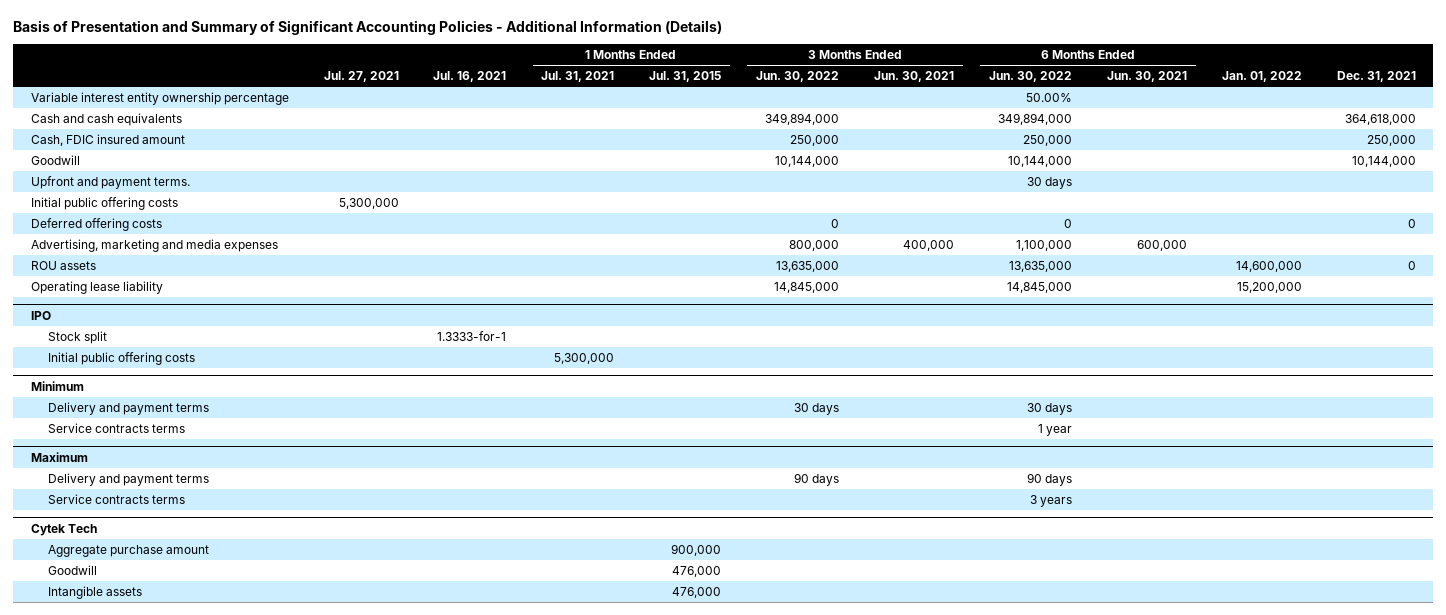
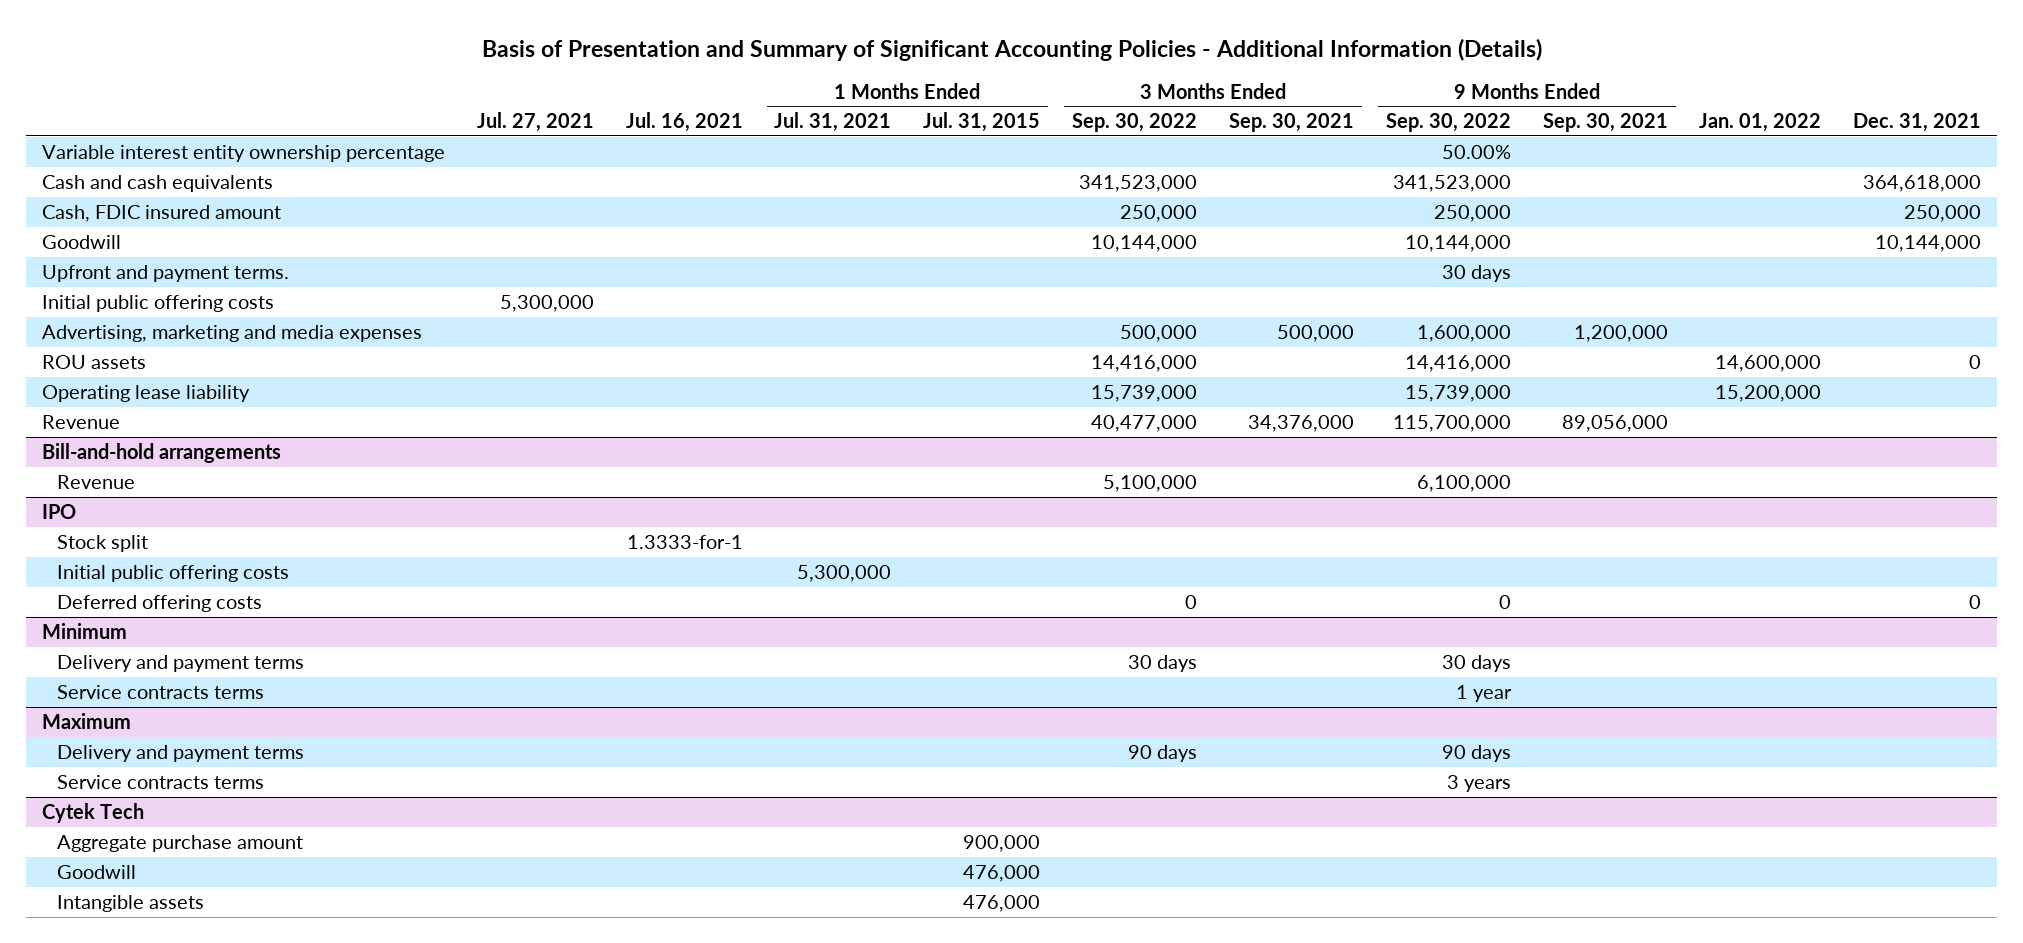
- | Jul. 27, 2021 | Jul. 16, 2021 | 1 Months Ended Jul. 31, 2021 | 1 Months Ended Jul. 31, 2015 | 3 Months Ended Jun. 30, 2022 | 3 Months Ended Jun. 30, 2021 | 6 Months Ended Jun. 30, 2022 | 6 Months Ended Jun. 30, 2021 | Jan. 01, 2022 | Dec. 31, 2021
+ | Jul. 27, 2021 | Jul. 16, 2021 | 1 Months Ended Jul. 31, 2021 | 1 Months Ended Jul. 31, 2015 | 3 Months Ended Sep. 30, 2022 | 3 Months Ended Sep. 30, 2021 | 9 Months Ended Sep. 30, 2022 | 9 Months Ended Sep. 30, 2021 | Jan. 01, 2022 | Dec. 31, 2021
- Deferred offering costs | | | | | 0 | | 0 | | | 0
+ Revenue | | | | | 40,477,000 | 34,376,000 | 115,700,000 | 89,056,000 | |
+ Bill-and-hold arrangements
+ Revenue | | | | | 5,100,000 | | 6,100,000 | | |
@ IPO
+ Deferred offering costs | | | | | 0 | | 0 | | | 0

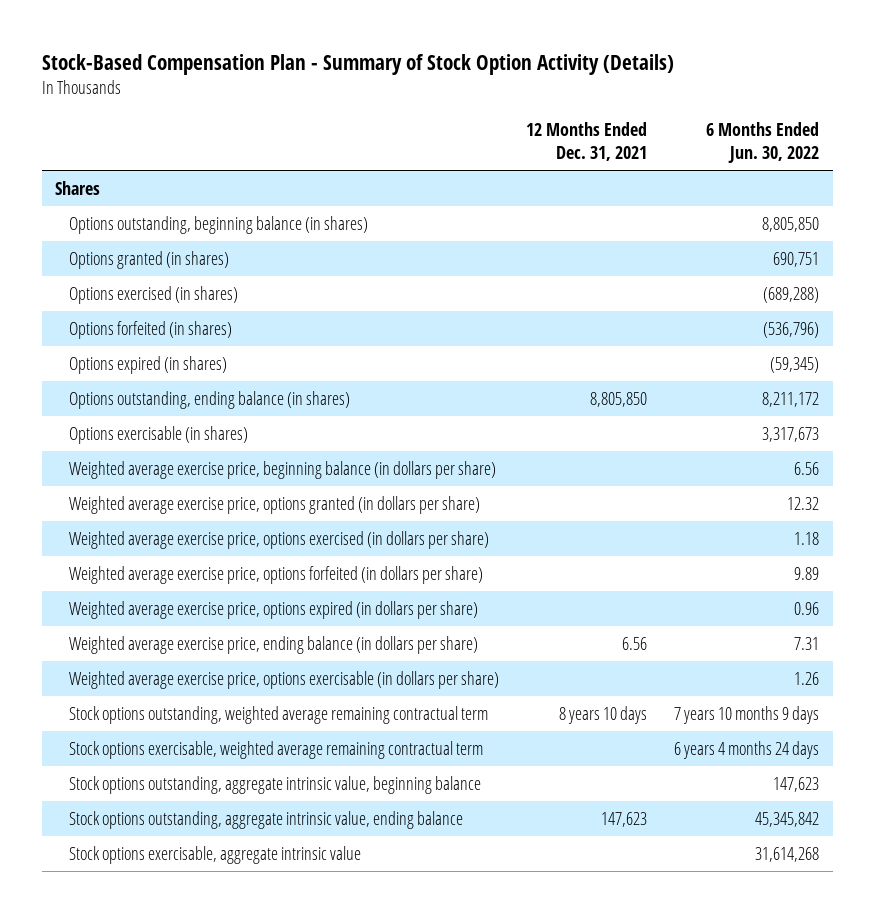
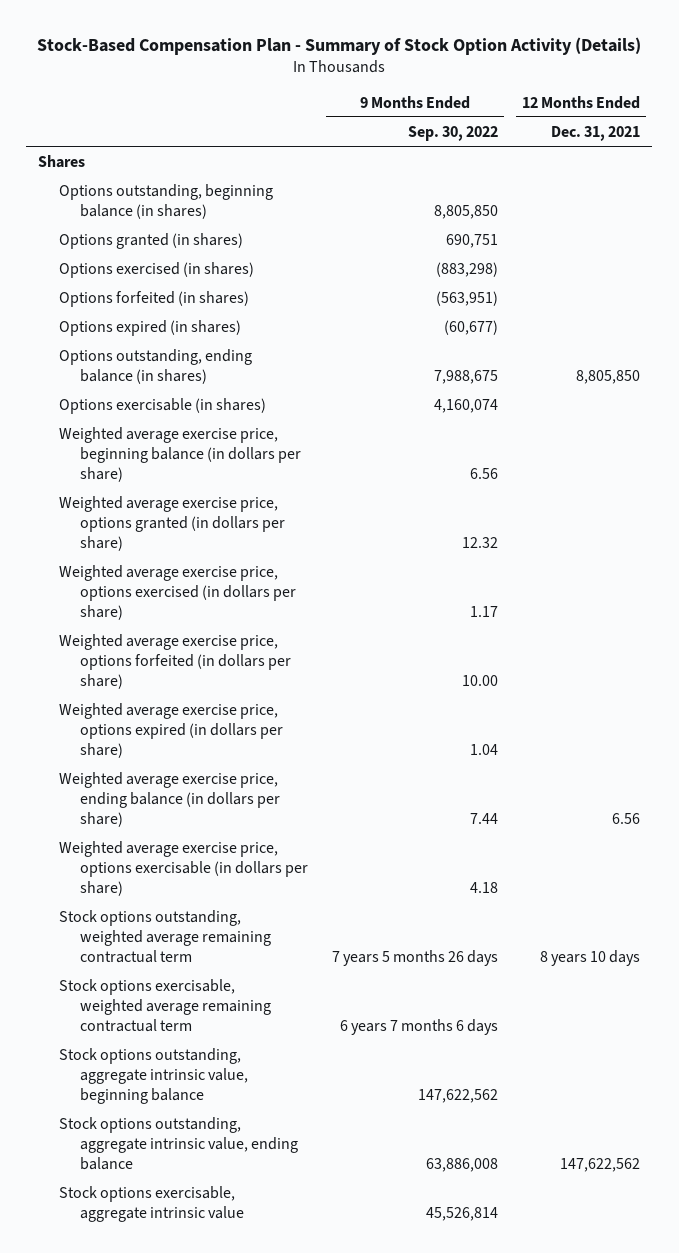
- | 12 Months Ended Dec. 31, 2021 | 6 Months Ended Jun. 30, 2022
+ | 9 Months Ended Sep. 30, 2022 | 12 Months Ended Dec. 31, 2021
- Stock options outstanding, aggregate intrinsic value, ending balance | 147,623 | 45,345,842
+ Stock options outstanding, aggregate intrinsic value, ending balance | 63,886,008 | 147,622,562

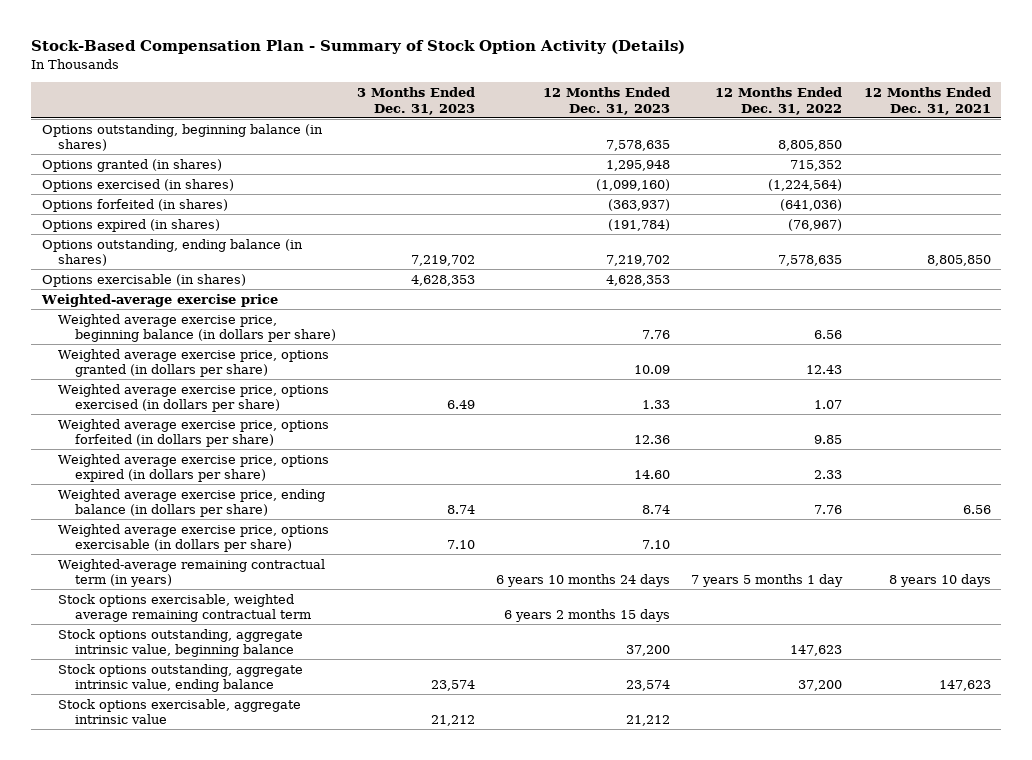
- | 9 Months Ended Sep. 30, 2022 | 12 Months Ended Dec. 31, 2021
+ | 3 Months Ended Dec. 31, 2023 | 12 Months Ended Dec. 31, 2023 | 12 Months Ended Dec. 31, 2022 | 12 Months Ended Dec. 31, 2021
- Shares
+ Weighted-average exercise price
- Stock options outstanding, weighted average remaining contractual term | 7 years 5 months 26 days | 8 years 10 days
+ Weighted-average remaining contractual term (in years) | | 6 years 10 months 24 days | 7 years 5 months 1 day | 8 years 10 days
- Stock options outstanding, aggregate intrinsic value, ending balance | 63,886,008 | 147,622,562
+ Stock options outstanding, aggregate intrinsic value, ending balance | 23,574 | 23,574 | 37,200 | 147,623

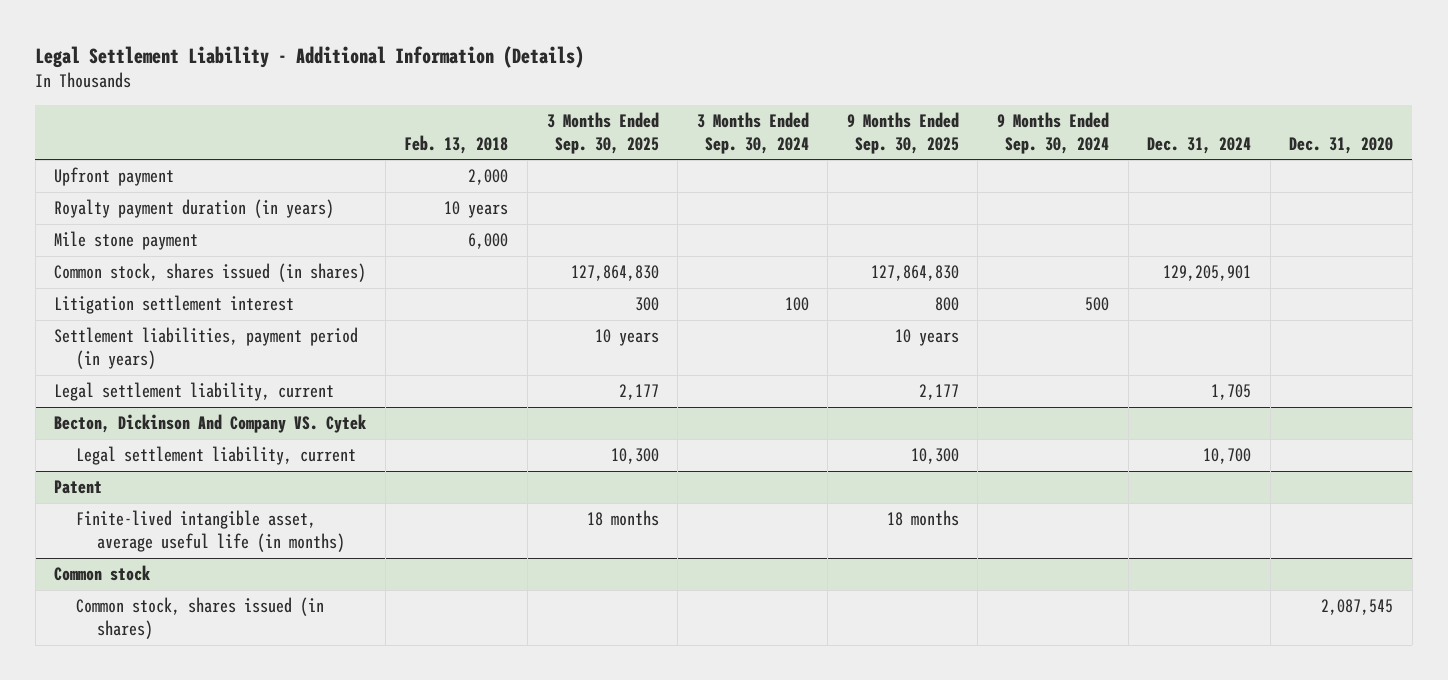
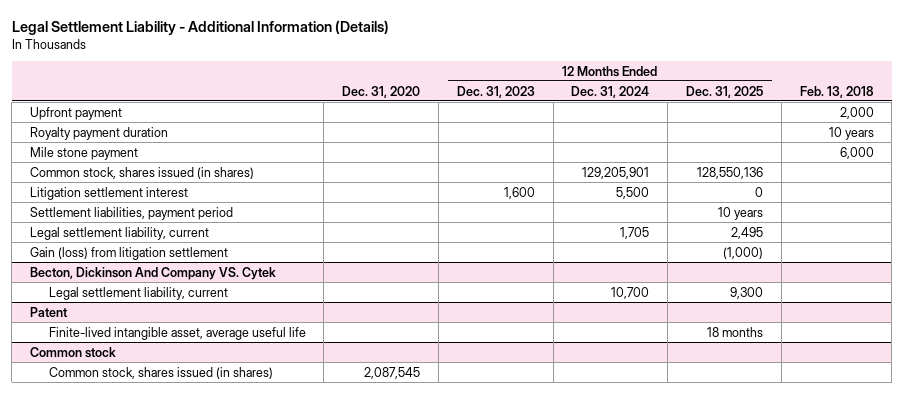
- | Feb. 13, 2018 | 3 Months Ended Sep. 30, 2025 | 3 Months Ended Sep. 30, 2024 | 9 Months Ended Sep. 30, 2025 | 9 Months Ended Sep. 30, 2024 | Dec. 31, 2024 | Dec. 31, 2020
+ | Dec. 31, 2020 | 12 Months Ended Dec. 31, 2023 | 12 Months Ended Dec. 31, 2024 | 12 Months Ended Dec. 31, 2025 | Feb. 13, 2018
- Royalty payment duration (in years) | 10 years | | | | | |
+ Royalty payment duration | | | | | 10 years
- Settlement liabilities, payment period (in years) | | 10 years | | 10 years | | |
+ Settlement liabilities, payment period | | | | 10 years |
+ Gain (loss) from litigation settlement | | | | (1,000) |
@ Patent
- Finite-lived intangible asset, average useful life (in months) | | 18 months | | 18 months | | |
+ Finite-lived intangible asset, average useful life | | | | 18 months |

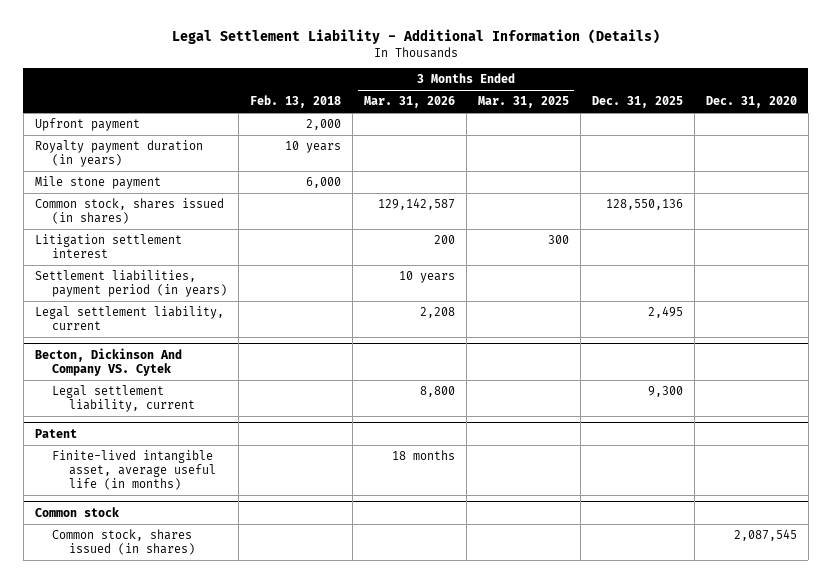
- | Dec. 31, 2020 | 12 Months Ended Dec. 31, 2023 | 12 Months Ended Dec. 31, 2024 | 12 Months Ended Dec. 31, 2025 | Feb. 13, 2018
+ | Feb. 13, 2018 | 3 Months Ended Mar. 31, 2026 | 3 Months Ended Mar. 31, 2025 | Dec. 31, 2025 | Dec. 31, 2020
- Royalty payment duration | | | | | 10 years
+ Royalty payment duration (in years) | 10 years | | | |
- Settlement liabilities, payment period | | | | 10 years |
+ Settlement liabilities, payment period (in years) | | 10 years | | |
- Gain (loss) from litigation settlement | | | | (1,000) |
@ Patent
- Finite-lived intangible asset, average useful life | | | | 18 months |
+ Finite-lived intangible asset, average useful life (in months) | | 18 months | | |

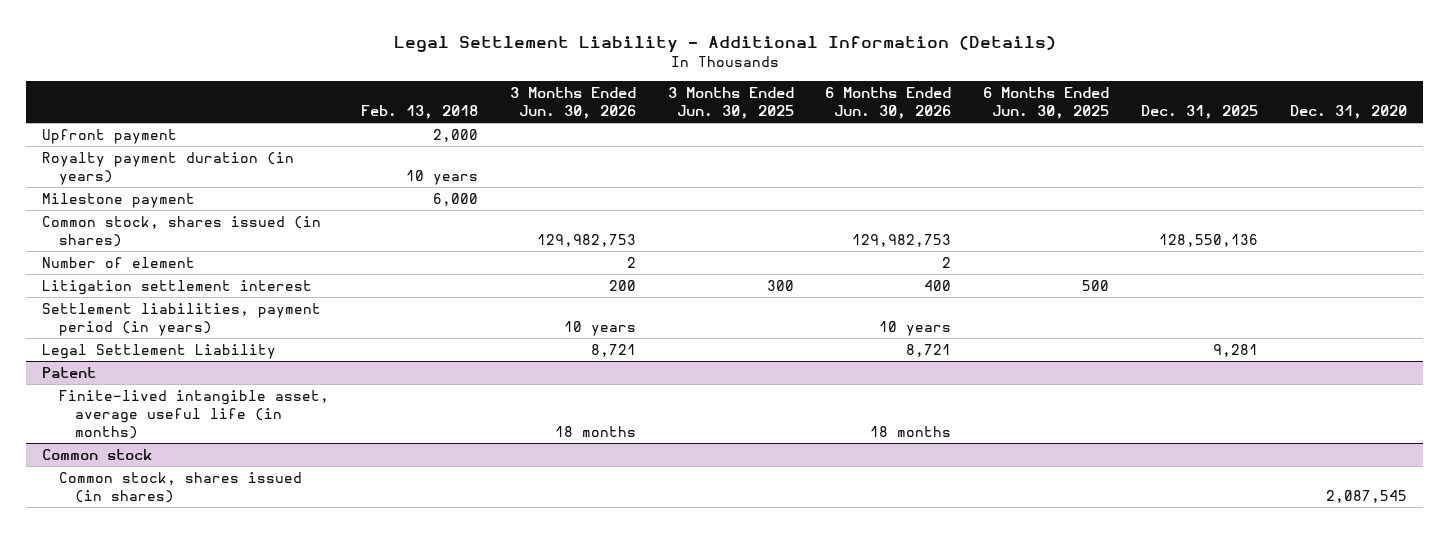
- | Feb. 13, 2018 | 3 Months Ended Mar. 31, 2026 | 3 Months Ended Mar. 31, 2025 | Dec. 31, 2025 | Dec. 31, 2020
+ | Feb. 13, 2018 | 3 Months Ended Jun. 30, 2026 | 3 Months Ended Jun. 30, 2025 | 6 Months Ended Jun. 30, 2026 | 6 Months Ended Jun. 30, 2025 | Dec. 31, 2025 | Dec. 31, 2020
- Mile stone payment | 6,000 | | | |
+ Milestone payment | 6,000 | | | | | |
+ Number of element | | 2 | | 2 | | |
- Legal settlement liability, current | | 2,208 | | 2,495 |
- Becton, Dickinson And Company VS. Cytek
- Legal settlement liability, current | | 8,800 | | 9,300 |
+ Legal Settlement Liability | | 8,721 | | 8,721 | | 9,281 |

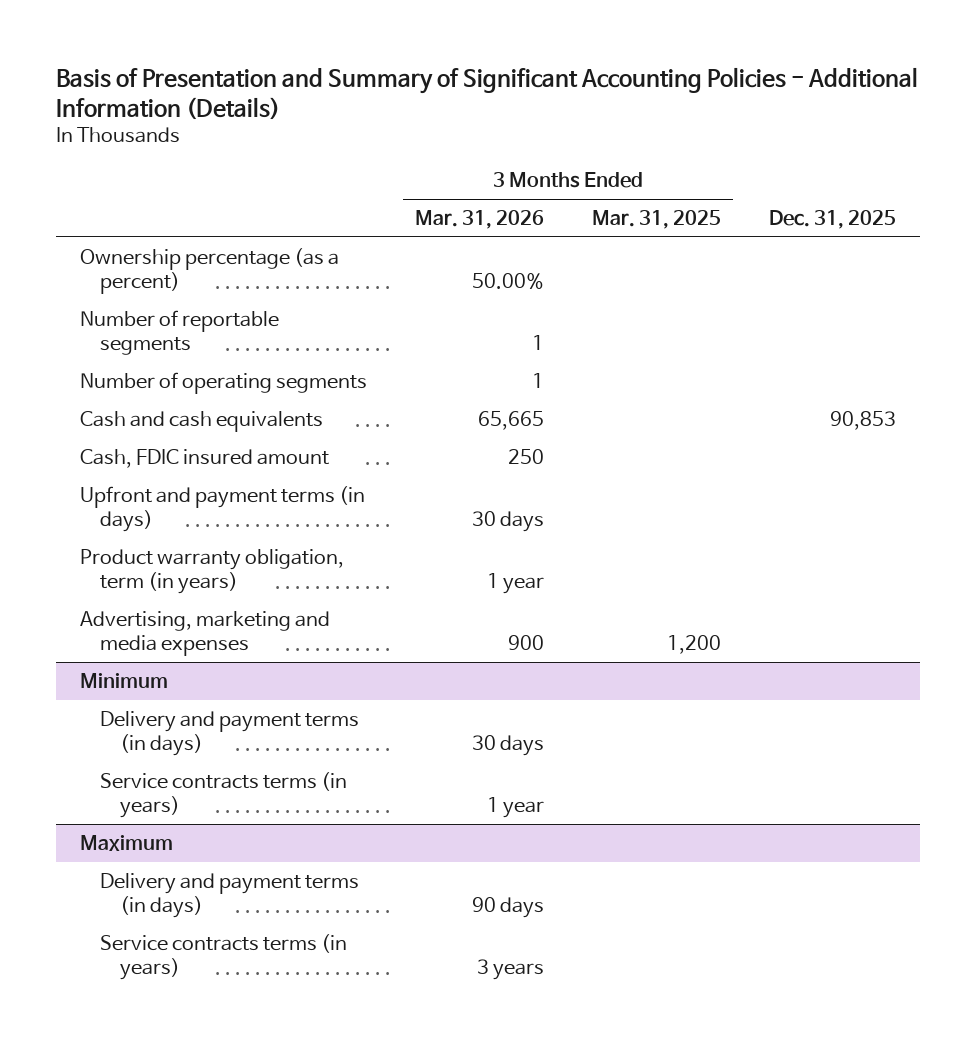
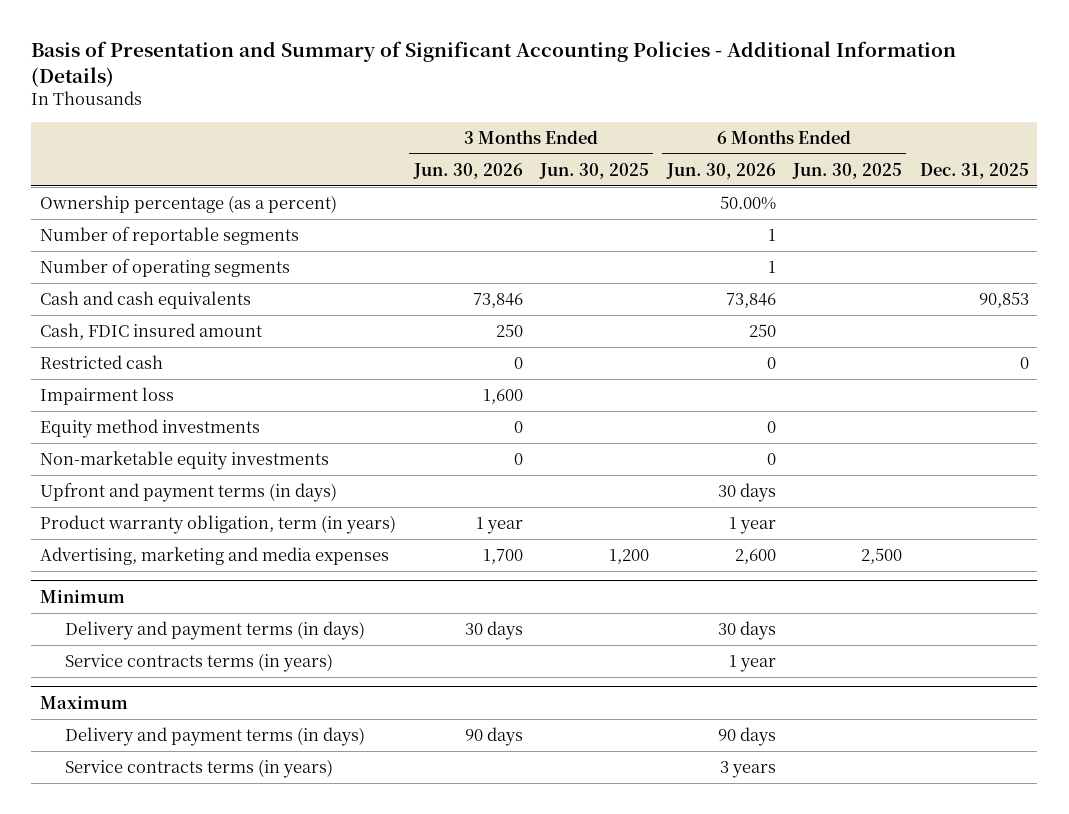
- | 3 Months Ended Mar. 31, 2026 | 3 Months Ended Mar. 31, 2025 | Dec. 31, 2025
+ | 3 Months Ended Jun. 30, 2026 | 3 Months Ended Jun. 30, 2025 | 6 Months Ended Jun. 30, 2026 | 6 Months Ended Jun. 30, 2025 | Dec. 31, 2025
+ Restricted cash | 0 | | 0 | | 0
+ Impairment loss | 1,600 | | | |
+ Equity method investments | 0 | | 0 | |
+ Non-marketable equity investments | 0 | | 0 | |

